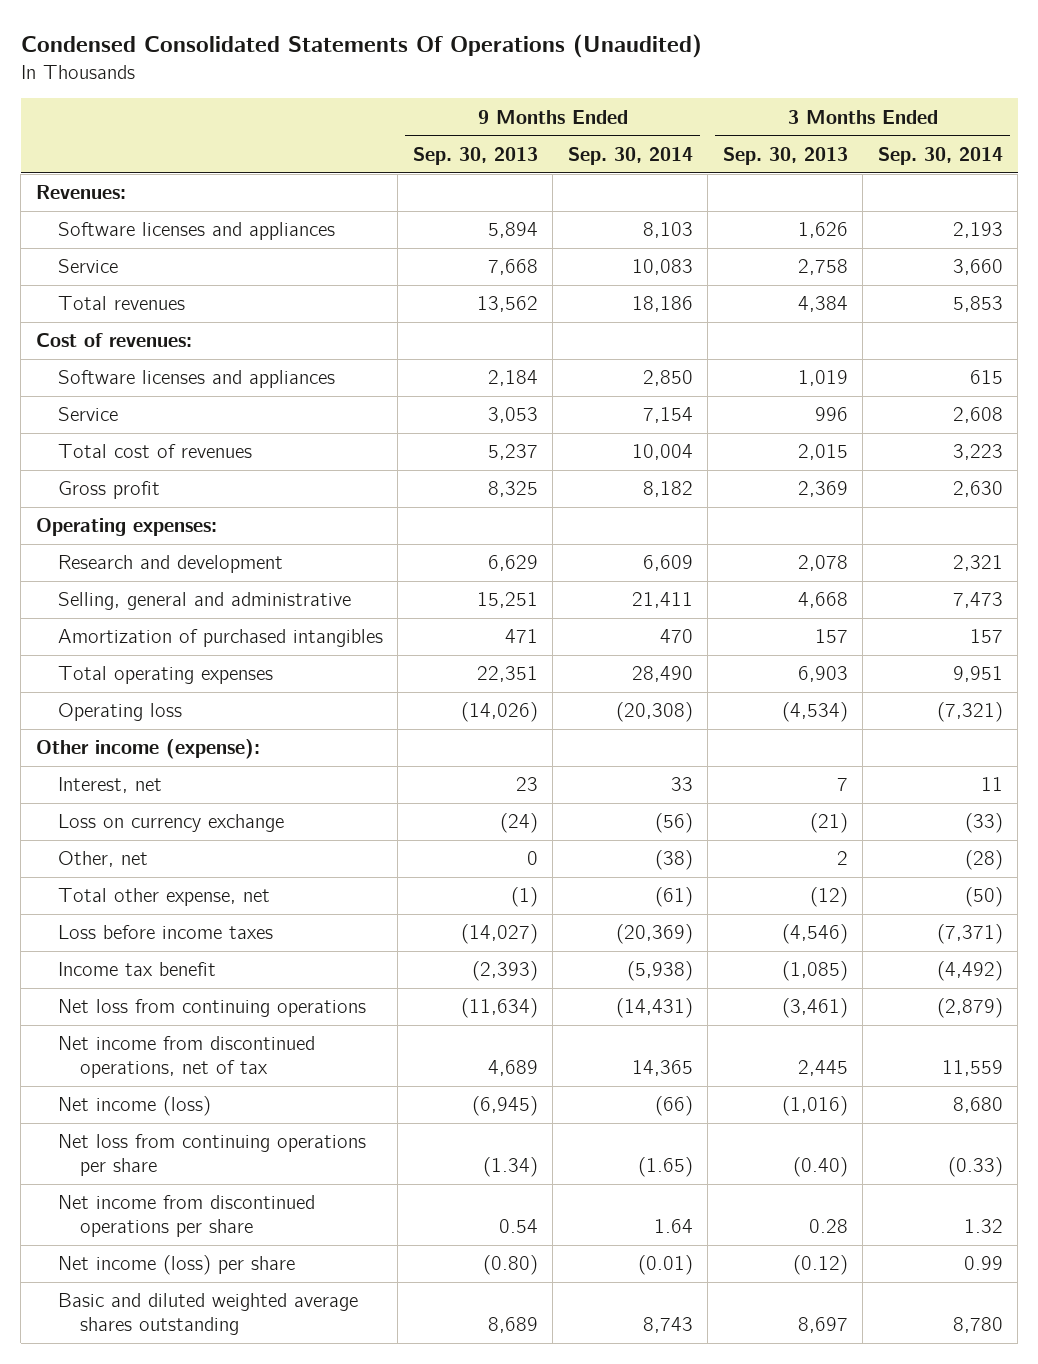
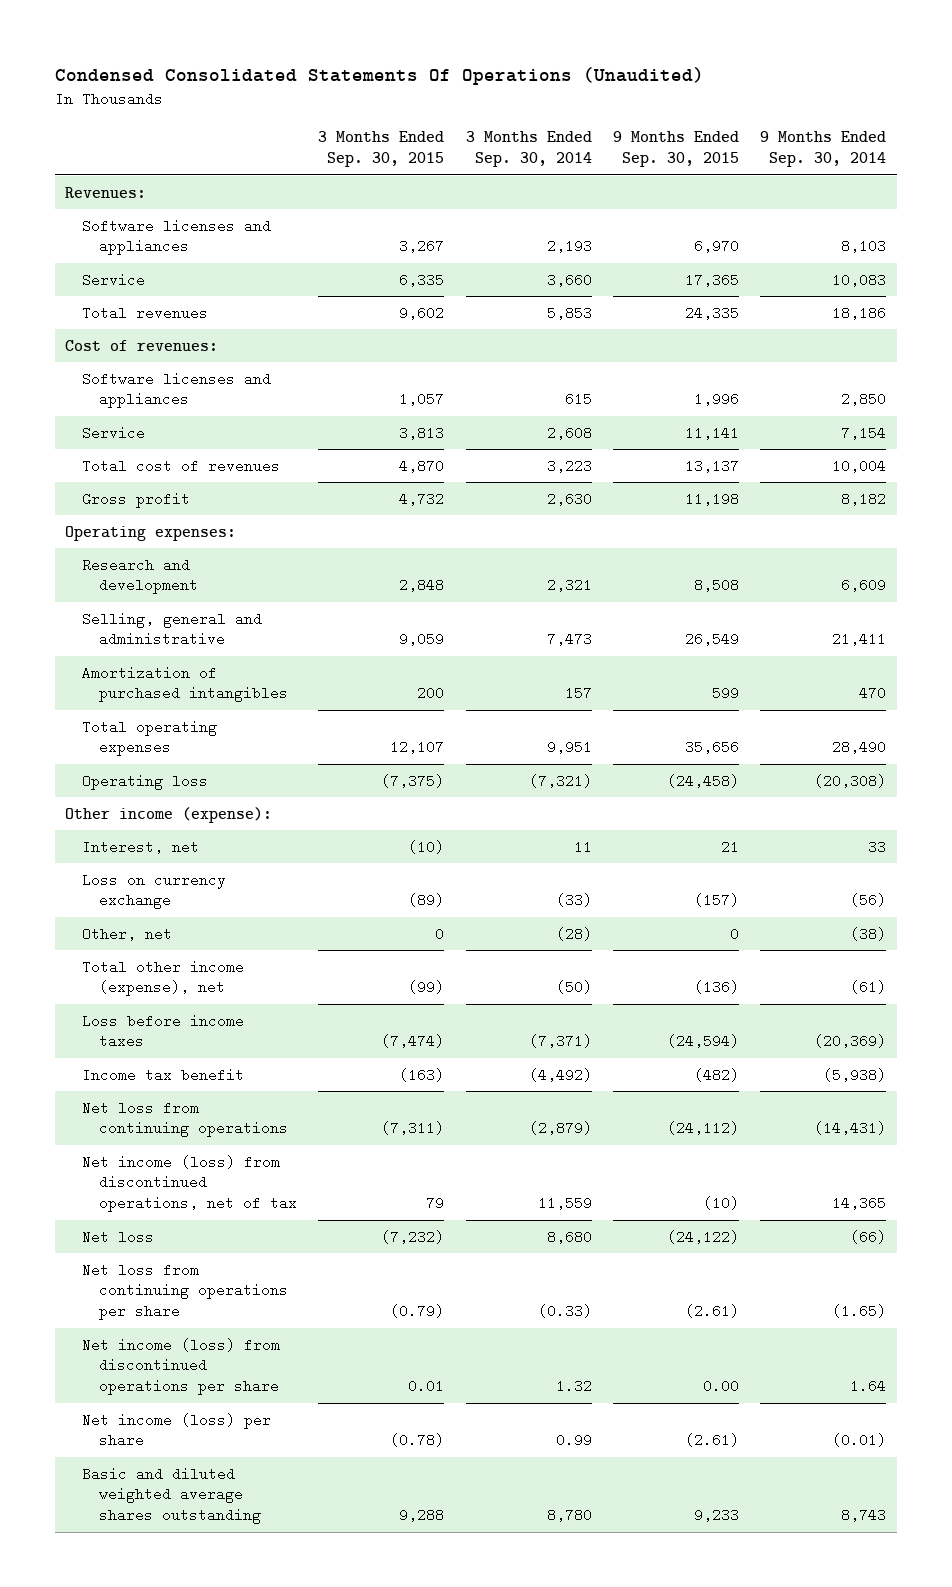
- | 9 Months Ended Sep. 30, 2013 | 9 Months Ended Sep. 30, 2014 | 3 Months Ended Sep. 30, 2013 | 3 Months Ended Sep. 30, 2014
+ | 3 Months Ended Sep. 30, 2015 | 3 Months Ended Sep. 30, 2014 | 9 Months Ended Sep. 30, 2015 | 9 Months Ended Sep. 30, 2014
- Total other expense, net | (1) | (61) | (12) | (50)
+ Total other income (expense), net | (99) | (50) | (136) | (61)
- Net income from discontinued operations, net of tax | 4,689 | 14,365 | 2,445 | 11,559
- Net income (loss) | (6,945) | (66) | (1,016) | 8,680
+ Net income (loss) from discontinued operations, net of tax | 79 | 11,559 | (10) | 14,365
+ Net loss | (7,232) | 8,680 | (24,122) | (66)
- Net income from discontinued operations per share | 0.54 | 1.64 | 0.28 | 1.32
+ Net income (loss) from discontinued operations per share | 0.01 | 1.32 | 0.00 | 1.64

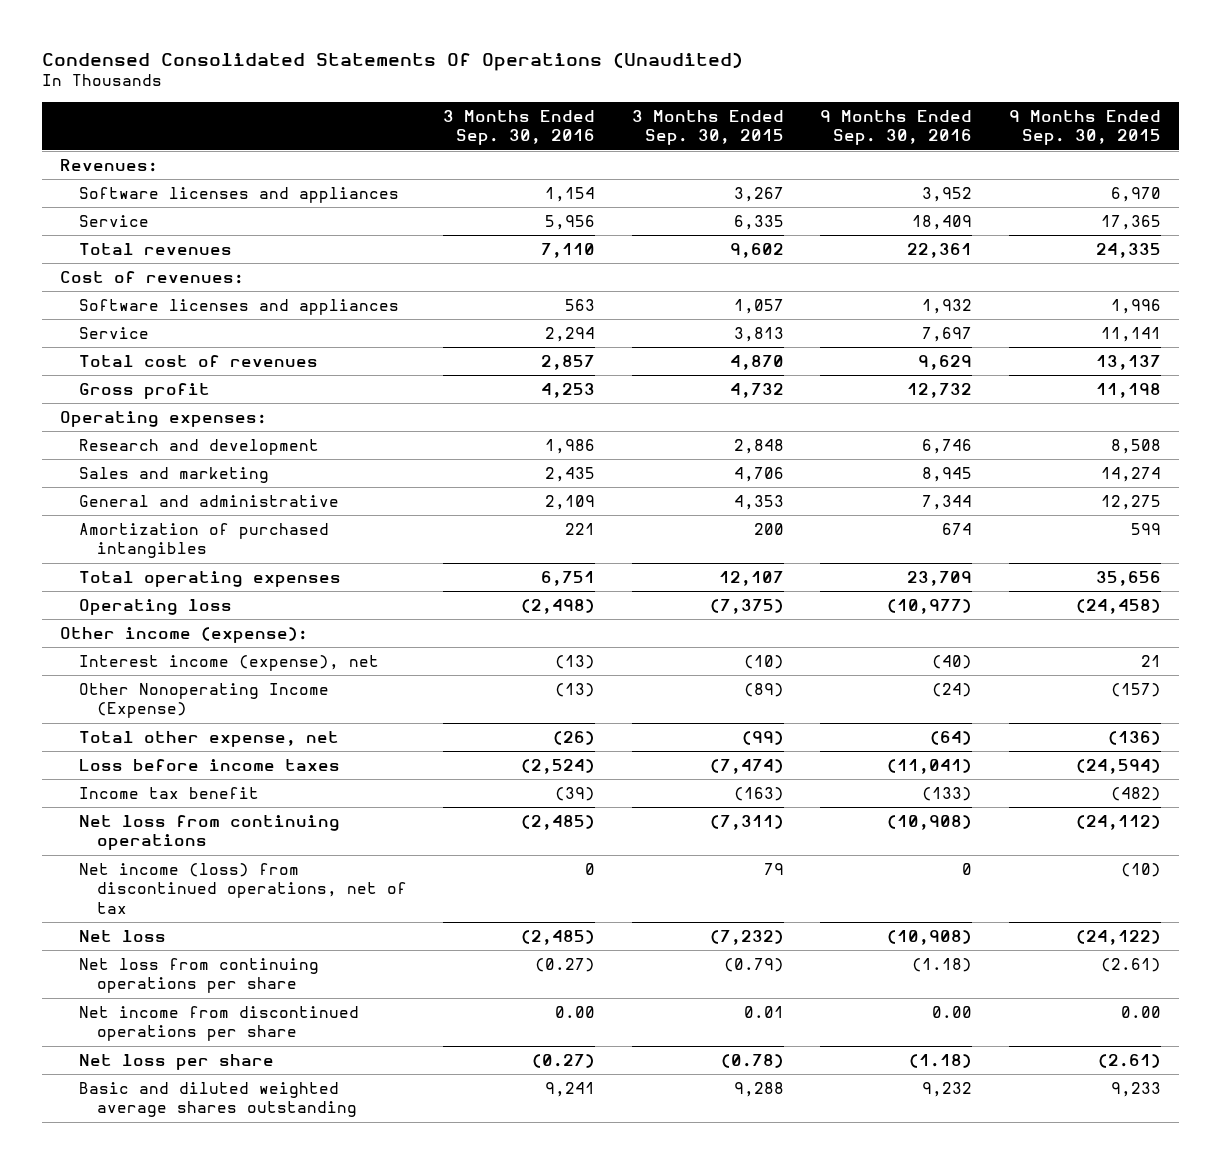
- | 3 Months Ended Sep. 30, 2015 | 3 Months Ended Sep. 30, 2014 | 9 Months Ended Sep. 30, 2015 | 9 Months Ended Sep. 30, 2014
+ | 3 Months Ended Sep. 30, 2016 | 3 Months Ended Sep. 30, 2015 | 9 Months Ended Sep. 30, 2016 | 9 Months Ended Sep. 30, 2015
- Selling, general and administrative | 9,059 | 7,473 | 26,549 | 21,411
+ Sales and marketing | 2,435 | 4,706 | 8,945 | 14,274
+ General and administrative | 2,109 | 4,353 | 7,344 | 12,275
- Interest, net | (10) | 11 | 21 | 33
- Loss on currency exchange | (89) | (33) | (157) | (56)
- Other, net | 0 | (28) | 0 | (38)
- Total other income (expense), net | (99) | (50) | (136) | (61)
+ Interest income (expense), net | (13) | (10) | (40) | 21
+ Other Nonoperating Income (Expense) | (13) | (89) | (24) | (157)
+ Total other expense, net | (26) | (99) | (64) | (136)
- Net income (loss) from discontinued operations per share | 0.01 | 1.32 | 0.00 | 1.64
- Net income (loss) per share | (0.78) | 0.99 | (2.61) | (0.01)
+ Net income from discontinued operations per share | 0.00 | 0.01 | 0.00 | 0.00
+ Net loss per share | (0.27) | (0.78) | (1.18) | (2.61)

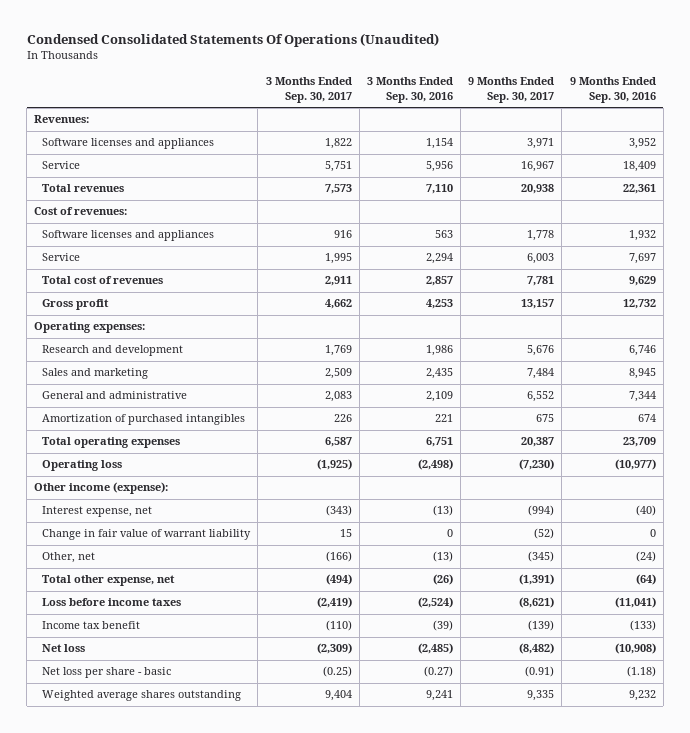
- | 3 Months Ended Sep. 30, 2016 | 3 Months Ended Sep. 30, 2015 | 9 Months Ended Sep. 30, 2016 | 9 Months Ended Sep. 30, 2015
+ | 3 Months Ended Sep. 30, 2017 | 3 Months Ended Sep. 30, 2016 | 9 Months Ended Sep. 30, 2017 | 9 Months Ended Sep. 30, 2016
- Interest income (expense), net | (13) | (10) | (40) | 21
- Other Nonoperating Income (Expense) | (13) | (89) | (24) | (157)
+ Interest expense, net | (343) | (13) | (994) | (40)
+ Change in fair value of warrant liability | 15 | 0 | (52) | 0
+ Other, net | (166) | (13) | (345) | (24)
- Net loss from continuing operations | (2,485) | (7,311) | (10,908) | (24,112)
- Net income (loss) from discontinued operations, net of tax | 0 | 79 | 0 | (10)
- Net loss from continuing operations per share | (0.27) | (0.79) | (1.18) | (2.61)
- Net income from discontinued operations per share | 0.00 | 0.01 | 0.00 | 0.00
- Net loss per share | (0.27) | (0.78) | (1.18) | (2.61)
- Basic and diluted weighted average shares outstanding | 9,241 | 9,288 | 9,232 | 9,233
+ Net loss per share - basic | (0.25) | (0.27) | (0.91) | (1.18)
+ Weighted average shares outstanding | 9,404 | 9,241 | 9,335 | 9,232

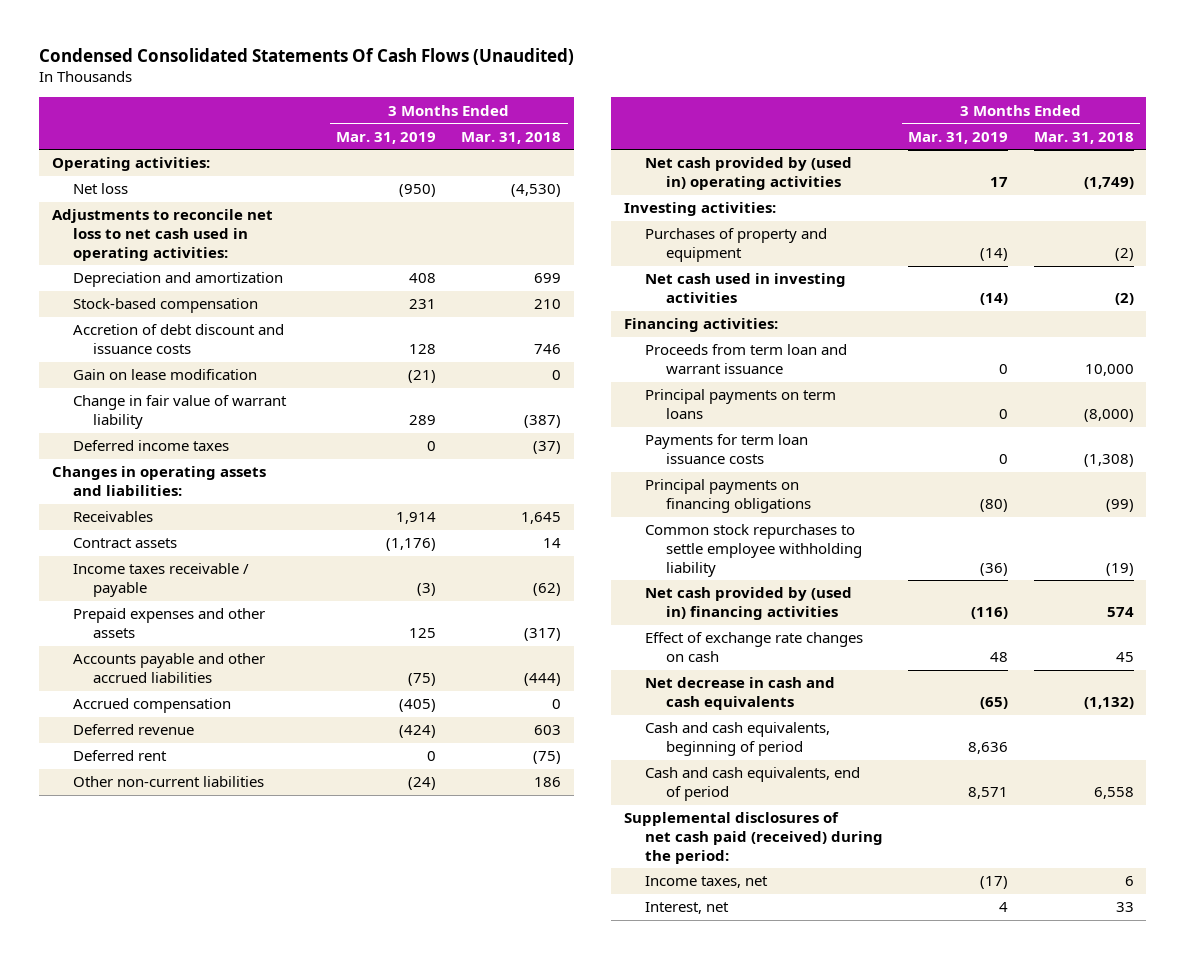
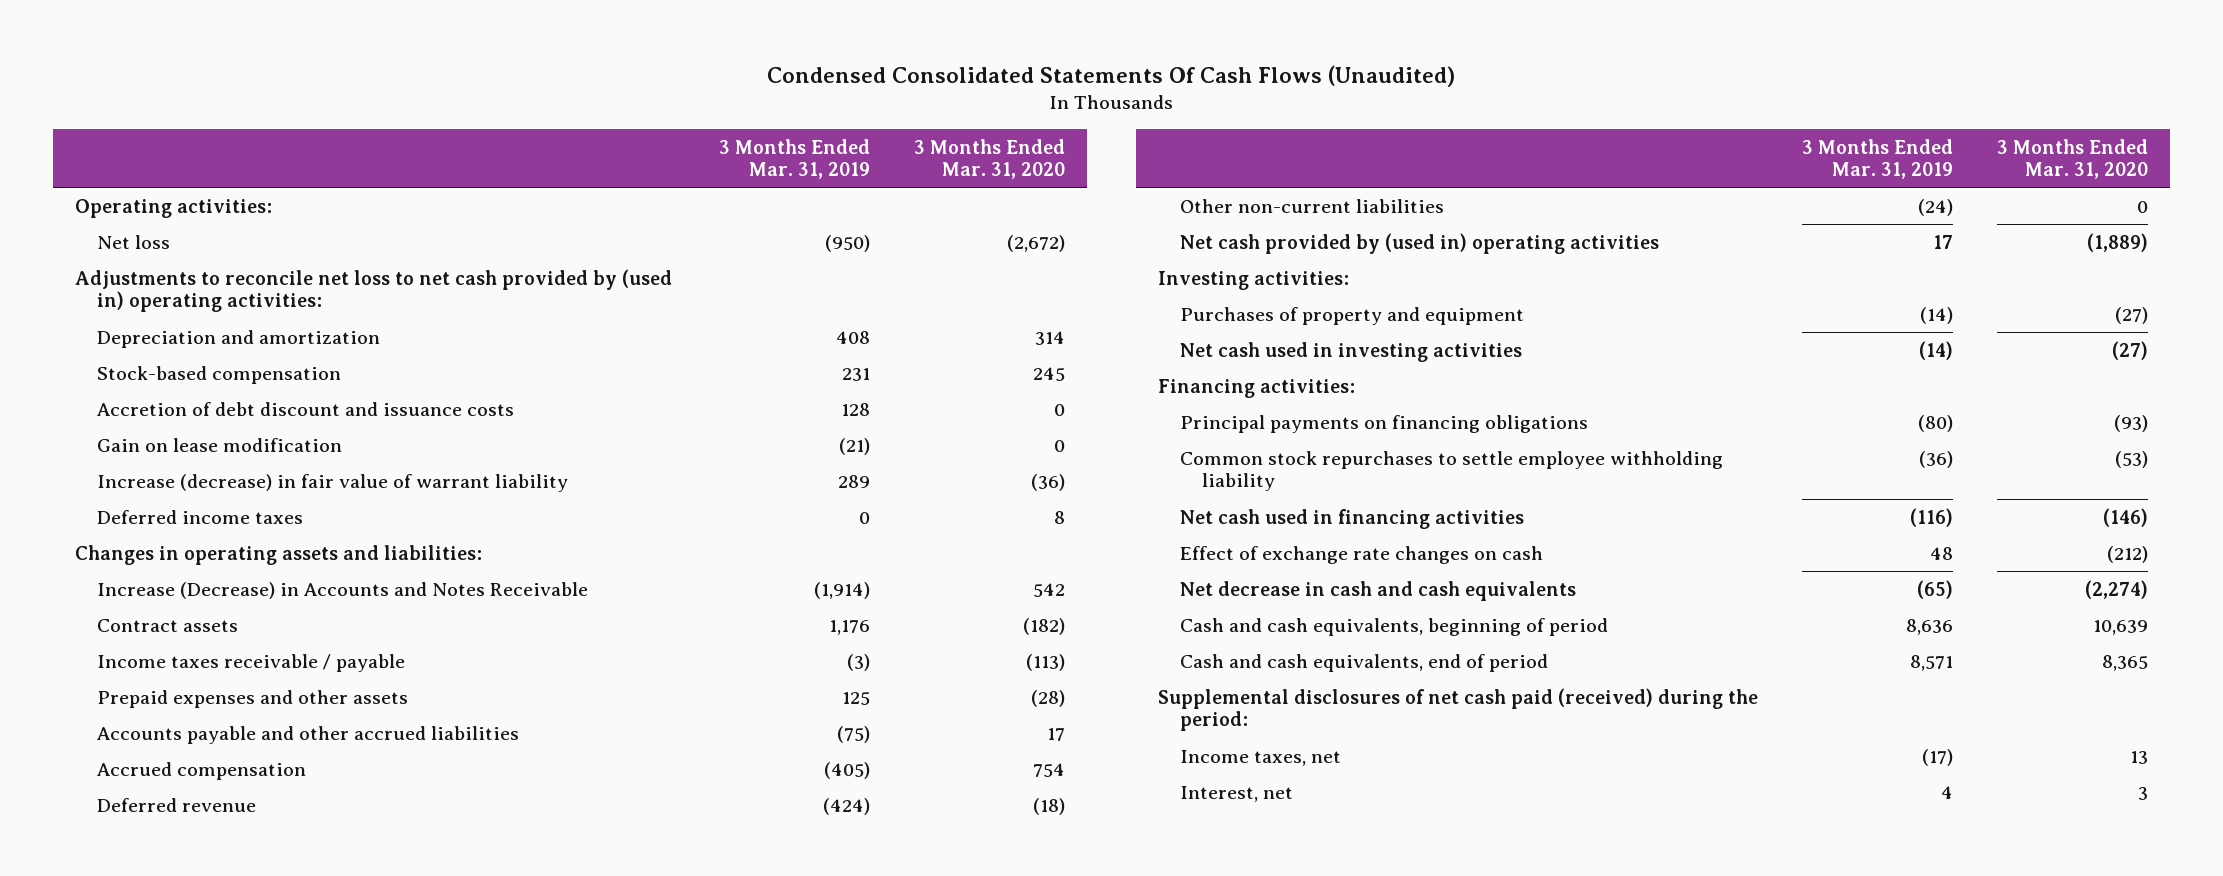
- | 3 Months Ended Mar. 31, 2019 | 3 Months Ended Mar. 31, 2018
+ | 3 Months Ended Mar. 31, 2019 | 3 Months Ended Mar. 31, 2020
- Adjustments to reconcile net loss to net cash used in operating activities:
+ Adjustments to reconcile net loss to net cash provided by (used in) operating activities:
- Change in fair value of warrant liability | 289 | (387)
+ Increase (decrease) in fair value of warrant liability | 289 | (36)
- Receivables | 1,914 | 1,645
- Contract assets | (1,176) | 14
+ Increase (Decrease) in Accounts and Notes Receivable | (1,914) | 542
+ Contract assets | 1,176 | (182)
- Deferred rent | 0 | (75)
- Proceeds from term loan and warrant issuance | 0 | 10,000
- Principal payments on term loans | 0 | (8,000)
- Payments for term loan issuance costs | 0 | (1,308)
- Net cash provided by (used in) financing activities | (116) | 574
+ Net cash used in financing activities | (116) | (146)

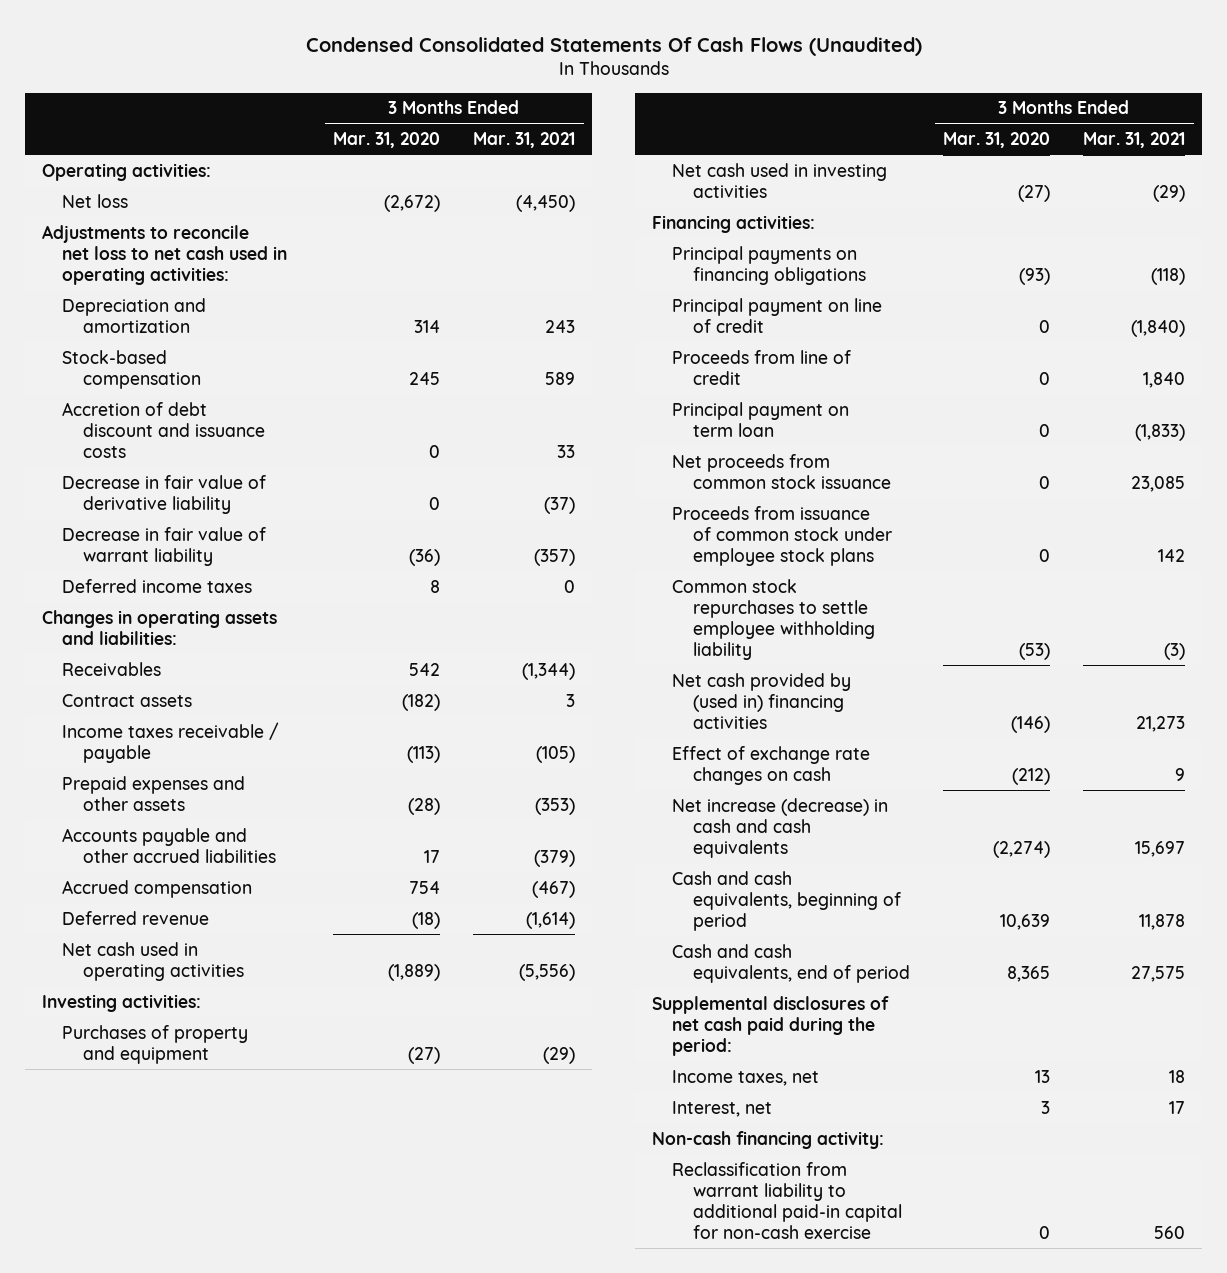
- | 3 Months Ended Mar. 31, 2019 | 3 Months Ended Mar. 31, 2020
+ | 3 Months Ended Mar. 31, 2020 | 3 Months Ended Mar. 31, 2021
- Adjustments to reconcile net loss to net cash provided by (used in) operating activities:
+ Adjustments to reconcile net loss to net cash used in operating activities:
- Gain on lease modification | (21) | 0
- Increase (decrease) in fair value of warrant liability | 289 | (36)
+ Decrease in fair value of derivative liability | 0 | (37)
+ Decrease in fair value of warrant liability | (36) | (357)
- Increase (Decrease) in Accounts and Notes Receivable | (1,914) | 542
+ Receivables | 542 | (1,344)
- Other non-current liabilities | (24) | 0
- Net cash provided by (used in) operating activities | 17 | (1,889)
+ Net cash used in operating activities | (1,889) | (5,556)
+ Principal payment on line of credit | 0 | (1,840)
+ Proceeds from line of credit | 0 | 1,840
+ Principal payment on term loan | 0 | (1,833)
+ Net proceeds from common stock issuance | 0 | 23,085
+ Proceeds from issuance of common stock under employee stock plans | 0 | 142
- Net cash used in financing activities | (116) | (146)
+ Net cash provided by (used in) financing activities | (146) | 21,273
- Net decrease in cash and cash equivalents | (65) | (2,274)
+ Net increase (decrease) in cash and cash equivalents | (2,274) | 15,697
- Supplemental disclosures of net cash paid (received) during the period:
+ Supplemental disclosures of net cash paid during the period:
+ Non-cash financing activity:
+ Reclassification from warrant liability to additional paid-in capital for non-cash exercise | 0 | 560

